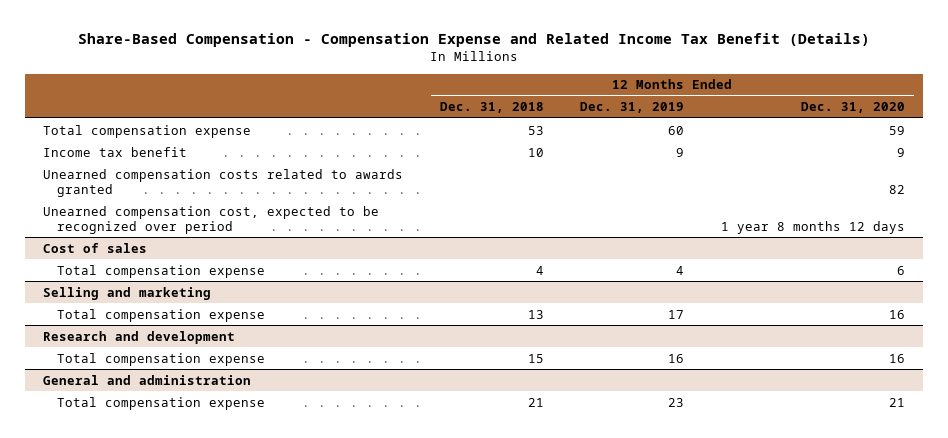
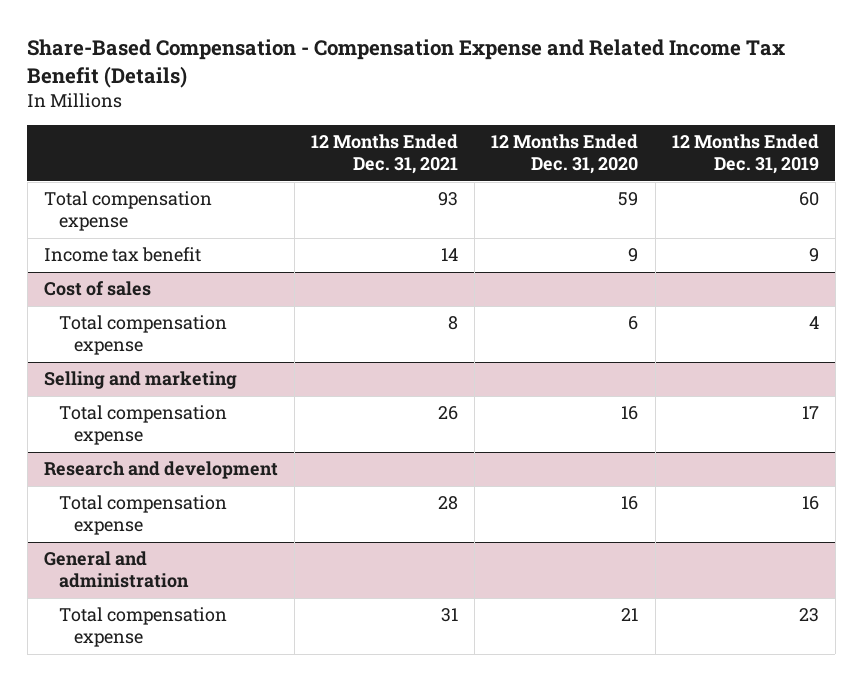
- | 12 Months Ended Dec. 31, 2018 | 12 Months Ended Dec. 31, 2019 | 12 Months Ended Dec. 31, 2020
+ | 12 Months Ended Dec. 31, 2021 | 12 Months Ended Dec. 31, 2020 | 12 Months Ended Dec. 31, 2019
- Unearned compensation costs related to awards granted | | | 82
- Unearned compensation cost, expected to be recognized over period | | | 1 year 8 months 12 days

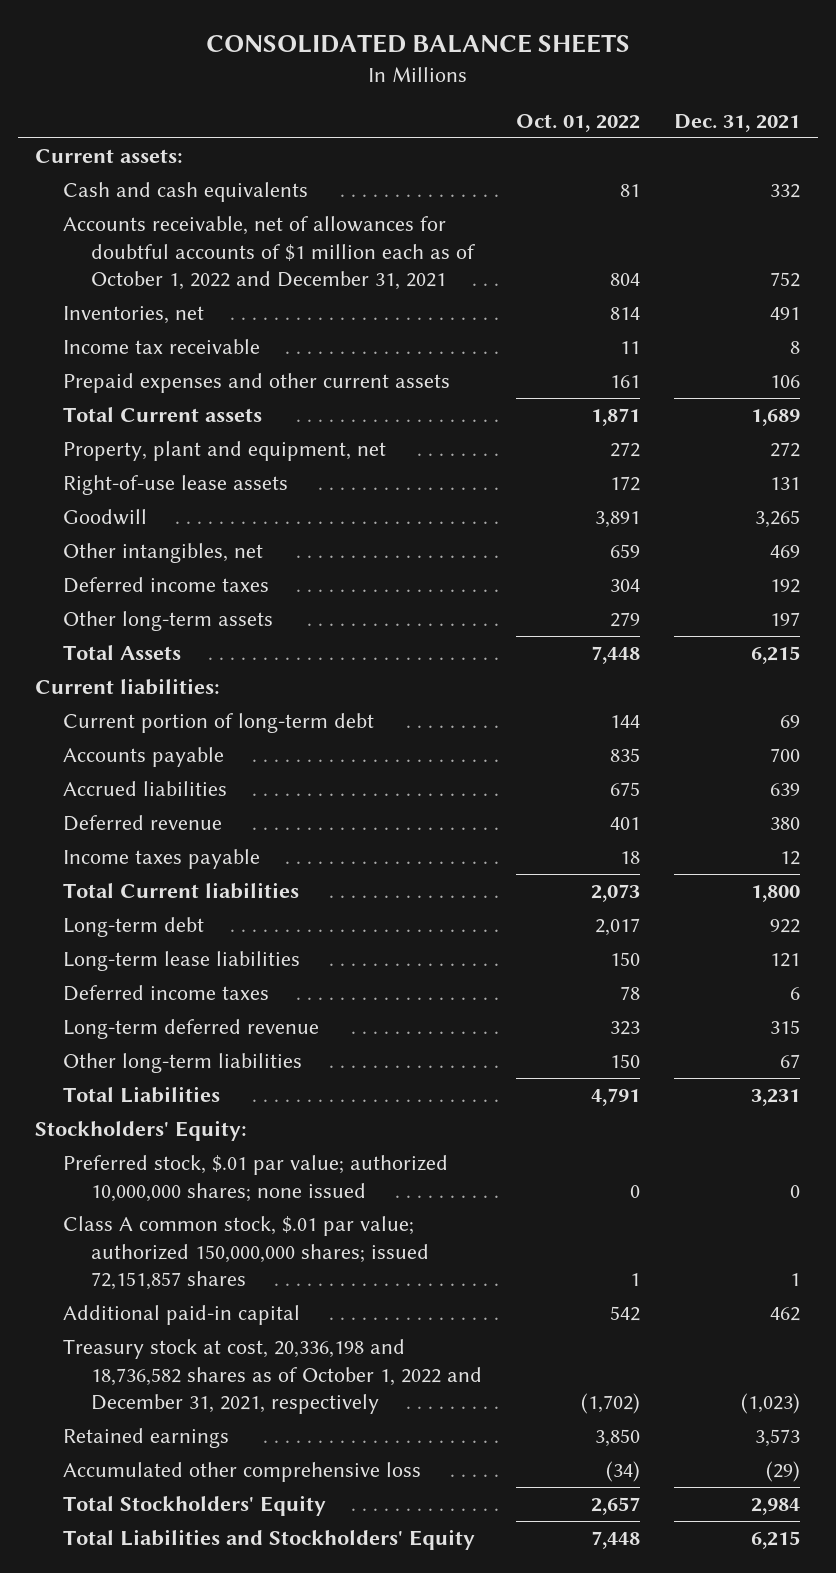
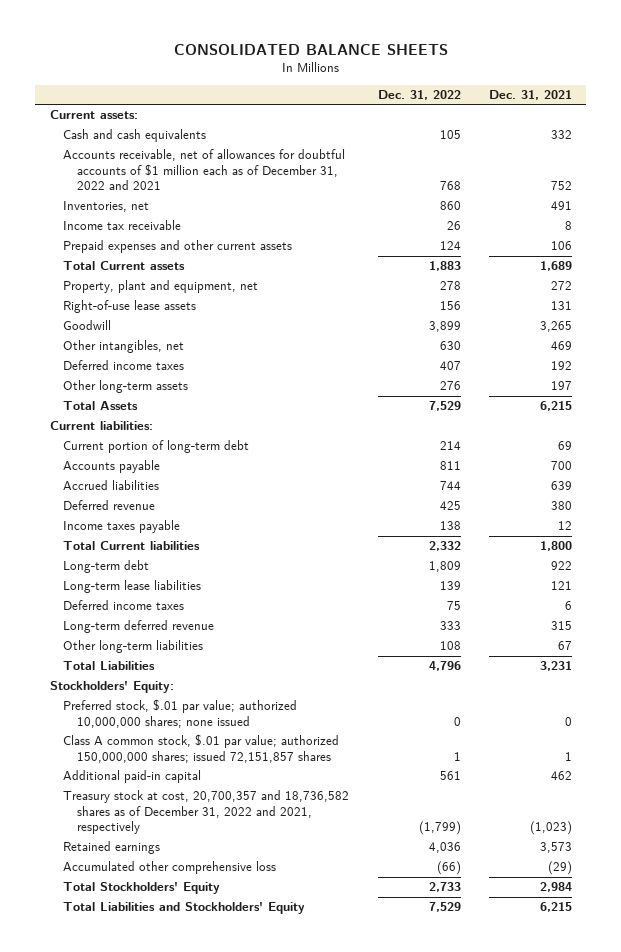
- | Oct. 01, 2022 | Dec. 31, 2021
+ | Dec. 31, 2022 | Dec. 31, 2021
- Accounts receivable, net of allowances for doubtful accounts of $1 million each as of October 1, 2022 and December 31, 2021 | 804 | 752
+ Accounts receivable, net of allowances for doubtful accounts of $1 million each as of December 31, 2022 and 2021 | 768 | 752
- Treasury stock at cost, 20,336,198 and 18,736,582 shares as of October 1, 2022 and December 31, 2021, respectively | (1,702) | (1,023)
+ Treasury stock at cost, 20,700,357 and 18,736,582 shares as of December 31, 2022 and 2021, respectively | (1,799) | (1,023)

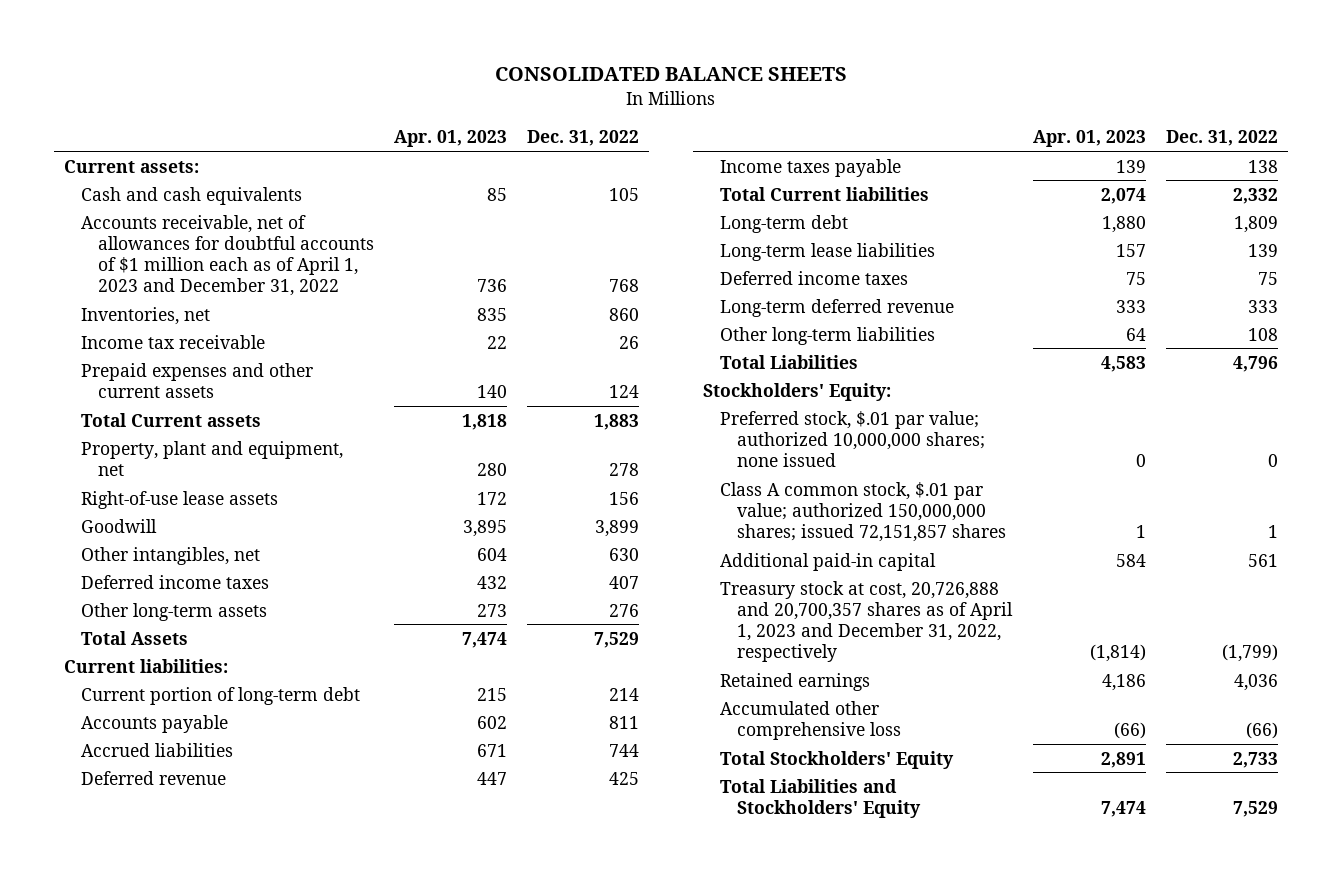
- | Dec. 31, 2022 | Dec. 31, 2021
+ | Apr. 01, 2023 | Dec. 31, 2022
- Accounts receivable, net of allowances for doubtful accounts of $1 million each as of December 31, 2022 and 2021 | 768 | 752
+ Accounts receivable, net of allowances for doubtful accounts of $1 million each as of April 1, 2023 and December 31, 2022 | 736 | 768
- Treasury stock at cost, 20,700,357 and 18,736,582 shares as of December 31, 2022 and 2021, respectively | (1,799) | (1,023)
+ Treasury stock at cost, 20,726,888 and 20,700,357 shares as of April 1, 2023 and December 31, 2022, respectively | (1,814) | (1,799)

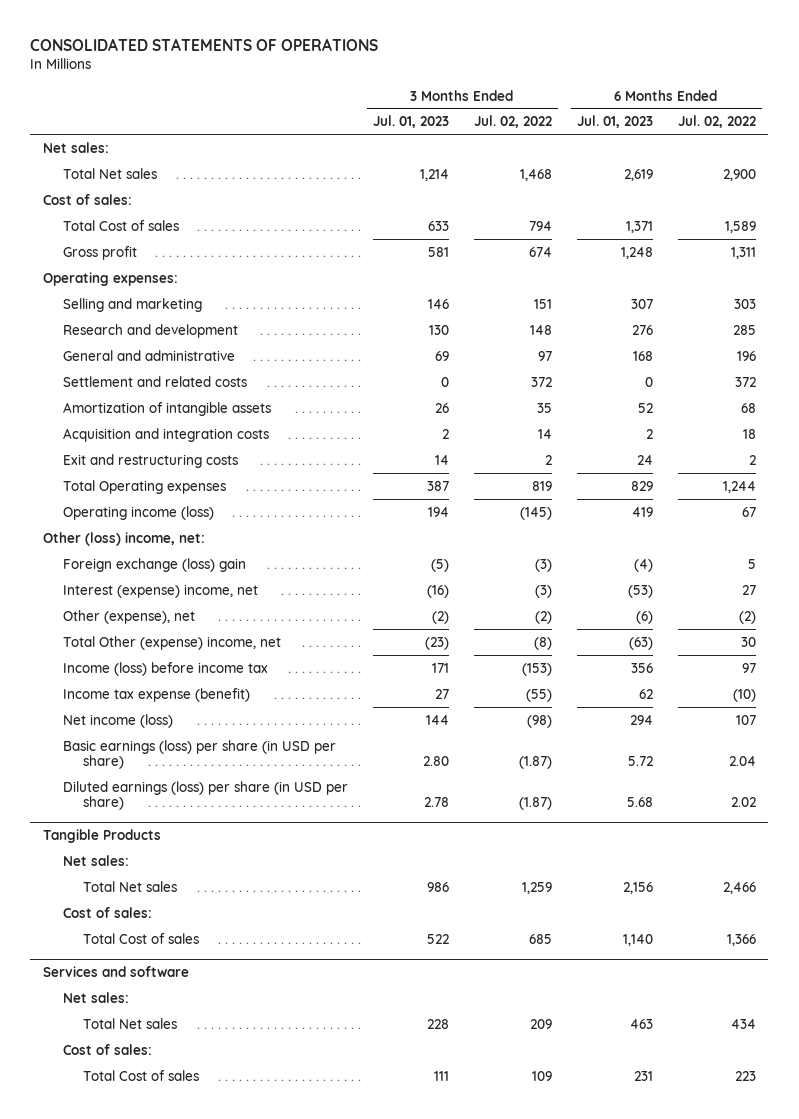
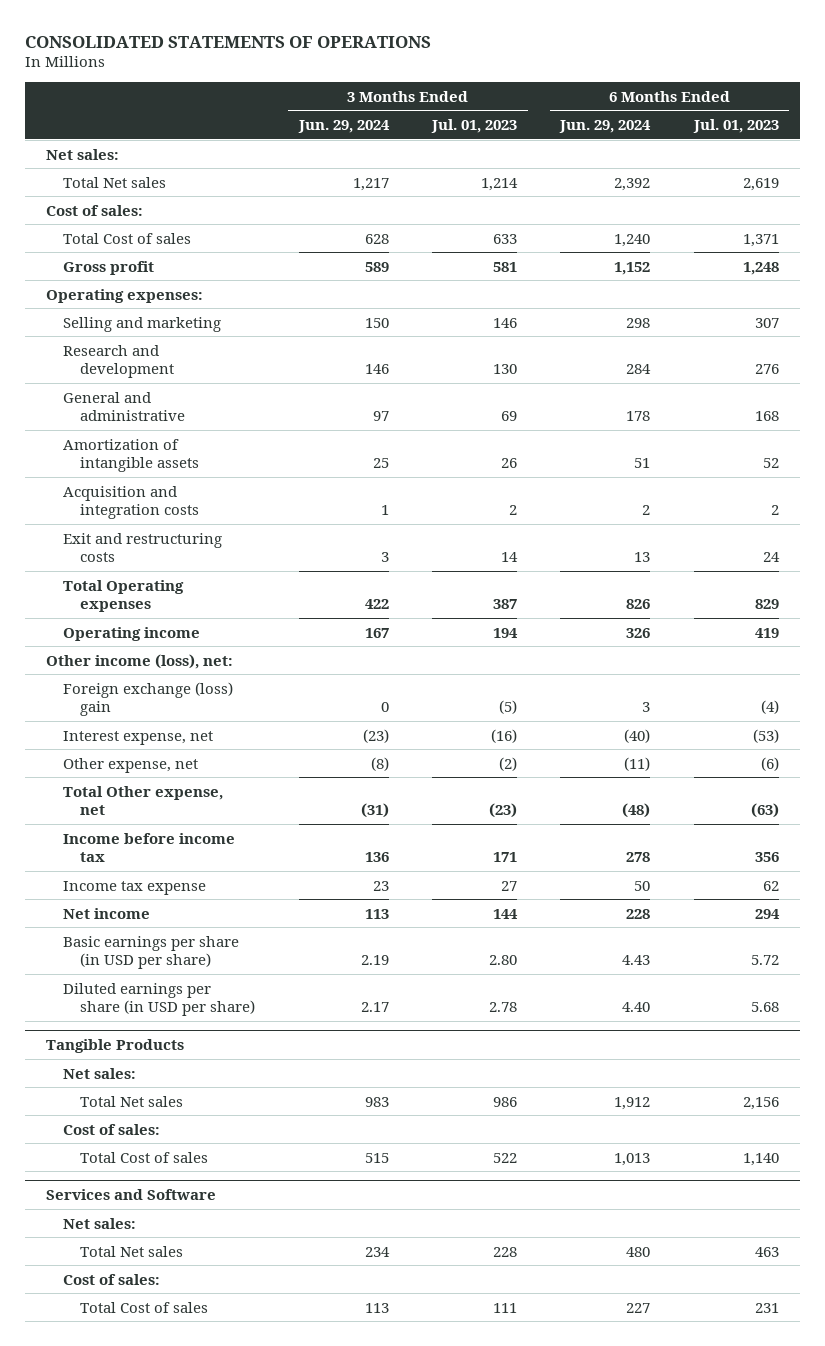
- | 3 Months Ended Jul. 01, 2023 | 3 Months Ended Jul. 02, 2022 | 6 Months Ended Jul. 01, 2023 | 6 Months Ended Jul. 02, 2022
+ | 3 Months Ended Jun. 29, 2024 | 3 Months Ended Jul. 01, 2023 | 6 Months Ended Jun. 29, 2024 | 6 Months Ended Jul. 01, 2023
- Settlement and related costs | 0 | 372 | 0 | 372
- Operating income (loss) | 194 | (145) | 419 | 67
- Other (loss) income, net:
+ Operating income | 167 | 194 | 326 | 419
+ Other income (loss), net:
- Interest (expense) income, net | (16) | (3) | (53) | 27
- Other (expense), net | (2) | (2) | (6) | (2)
- Total Other (expense) income, net | (23) | (8) | (63) | 30
- Income (loss) before income tax | 171 | (153) | 356 | 97
- Income tax expense (benefit) | 27 | (55) | 62 | (10)
- Net income (loss) | 144 | (98) | 294 | 107
- Basic earnings (loss) per share (in USD per share) | 2.80 | (1.87) | 5.72 | 2.04
- Diluted earnings (loss) per share (in USD per share) | 2.78 | (1.87) | 5.68 | 2.02
+ Interest expense, net | (23) | (16) | (40) | (53)
+ Other expense, net | (8) | (2) | (11) | (6)
+ Total Other expense, net | (31) | (23) | (48) | (63)
+ Income before income tax | 136 | 171 | 278 | 356
+ Income tax expense | 23 | 27 | 50 | 62
+ Net income | 113 | 144 | 228 | 294
+ Basic earnings per share (in USD per share) | 2.19 | 2.80 | 4.43 | 5.72
+ Diluted earnings per share (in USD per share) | 2.17 | 2.78 | 4.40 | 5.68
- Services and software
+ Services and Software

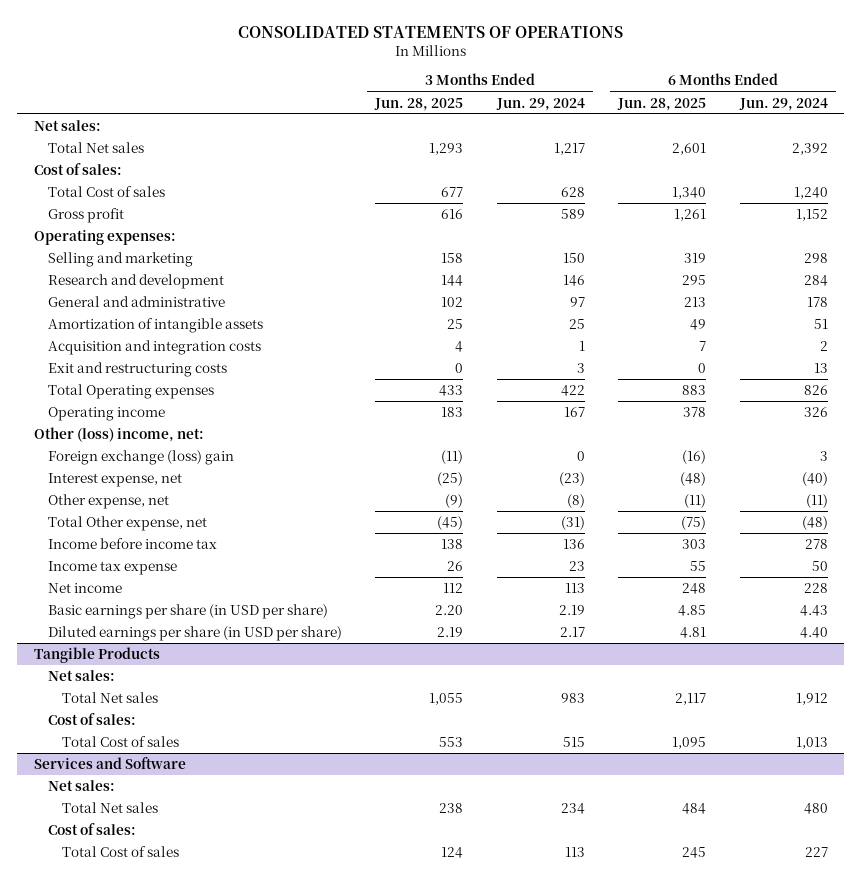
- | 3 Months Ended Jun. 29, 2024 | 3 Months Ended Jul. 01, 2023 | 6 Months Ended Jun. 29, 2024 | 6 Months Ended Jul. 01, 2023
+ | 3 Months Ended Jun. 28, 2025 | 3 Months Ended Jun. 29, 2024 | 6 Months Ended Jun. 28, 2025 | 6 Months Ended Jun. 29, 2024
- Other income (loss), net:
+ Other (loss) income, net:

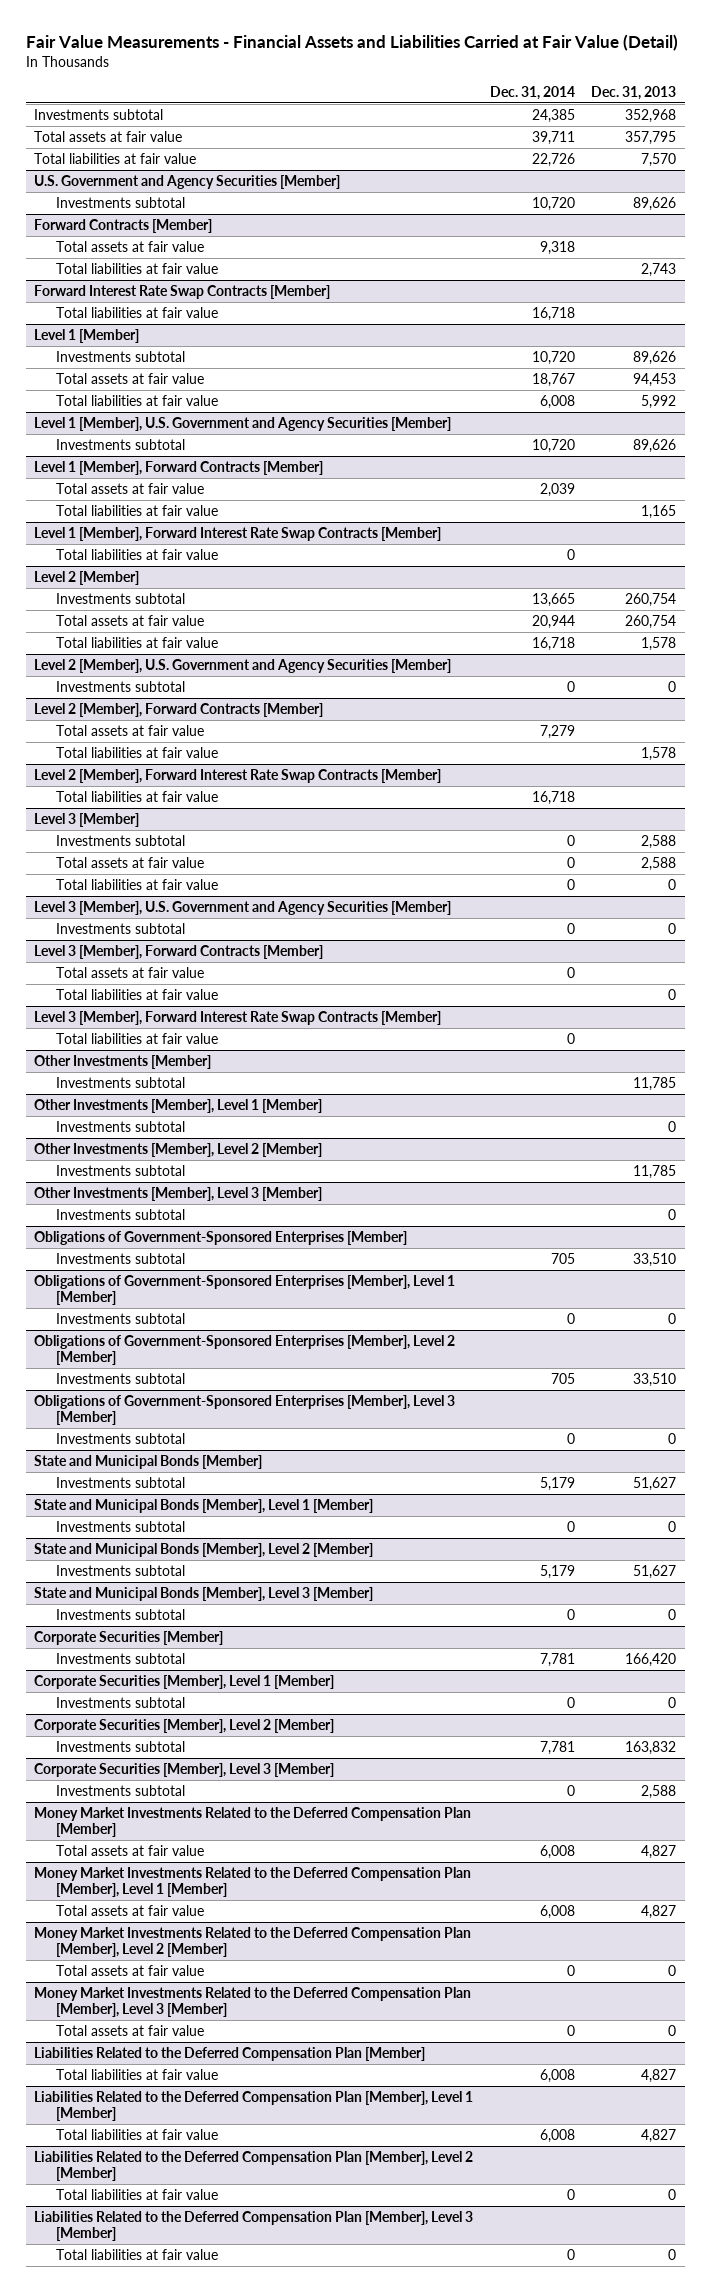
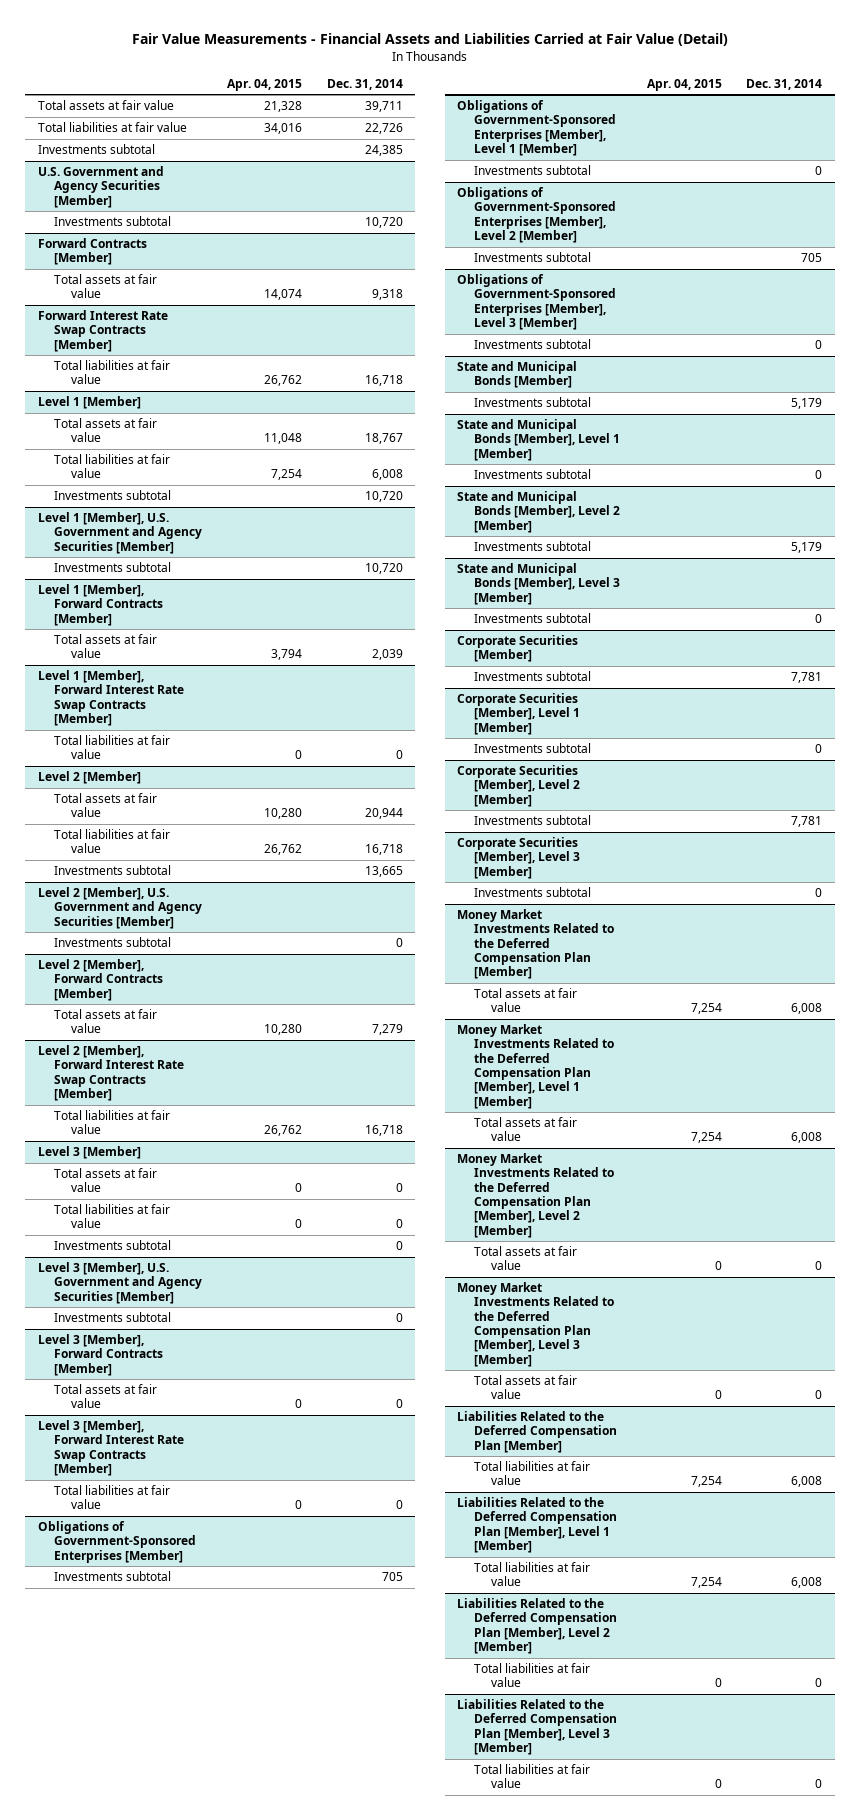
- | Dec. 31, 2014 | Dec. 31, 2013
+ | Apr. 04, 2015 | Dec. 31, 2014
moved down: Investments subtotal | | 24,385
@ Forward Contracts [Member]
- Total liabilities at fair value | | 2,743
@ Level 1 [Member]
moved down: Investments subtotal | | 10,720
@ Level 1 [Member], Forward Contracts [Member]
- Total liabilities at fair value | | 1,165
@ Level 2 [Member]
moved down: Investments subtotal | | 13,665
@ Level 2 [Member], Forward Contracts [Member]
- Total liabilities at fair value | | 1,578
@ Level 3 [Member]
moved down: Investments subtotal | | 0
@ Level 3 [Member], Forward Contracts [Member]
- Total liabilities at fair value | | 0
- Other Investments [Member]
- Investments subtotal | | 11,785
- Other Investments [Member], Level 1 [Member]
- Investments subtotal | | 0
- Other Investments [Member], Level 2 [Member]
- Investments subtotal | | 11,785
- Other Investments [Member], Level 3 [Member]
- Investments subtotal | | 0

